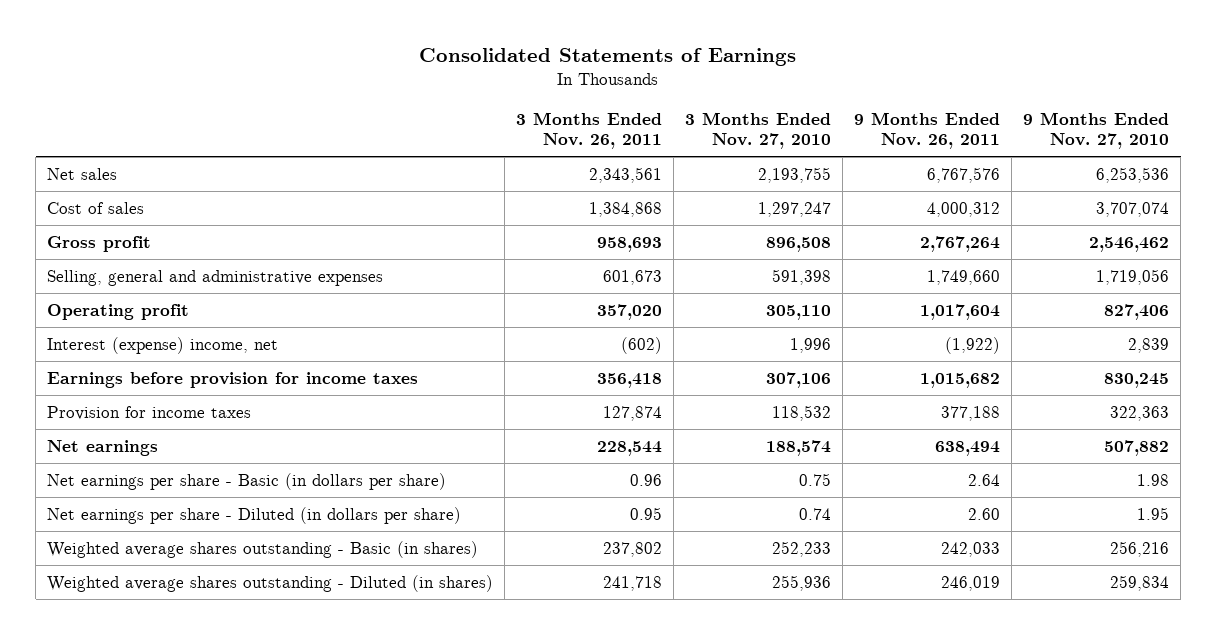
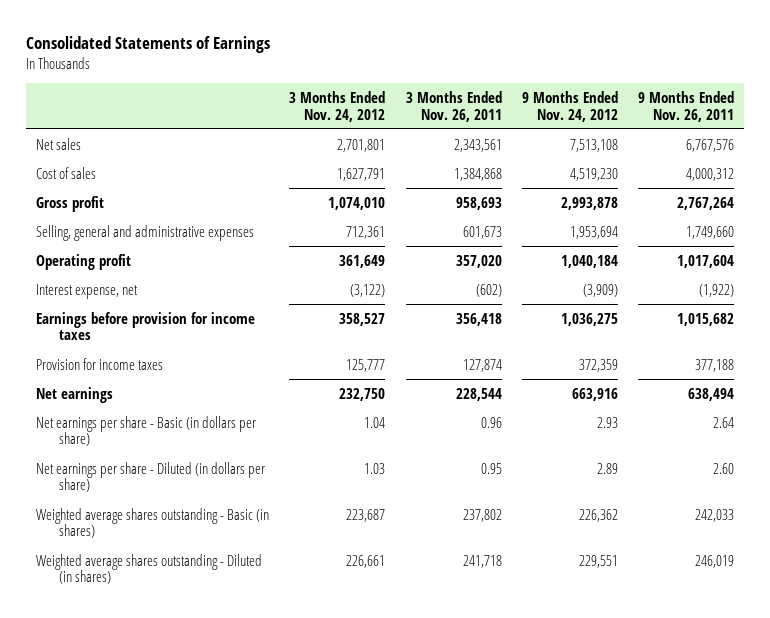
- | 3 Months Ended Nov. 26, 2011 | 3 Months Ended Nov. 27, 2010 | 9 Months Ended Nov. 26, 2011 | 9 Months Ended Nov. 27, 2010
+ | 3 Months Ended Nov. 24, 2012 | 3 Months Ended Nov. 26, 2011 | 9 Months Ended Nov. 24, 2012 | 9 Months Ended Nov. 26, 2011
- Interest (expense) income, net | (602) | 1,996 | (1,922) | 2,839
+ Interest expense, net | (3,122) | (602) | (3,909) | (1,922)

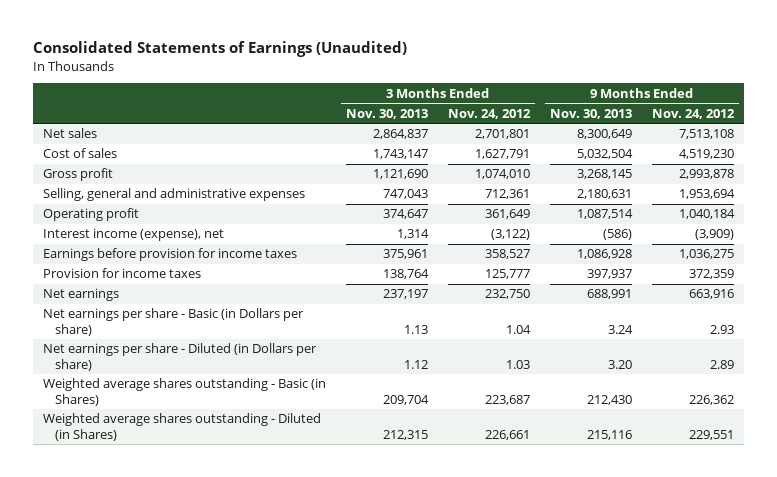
- Consolidated Statements of Earnings
+ Consolidated Statements of Earnings (Unaudited)
- | 3 Months Ended Nov. 24, 2012 | 3 Months Ended Nov. 26, 2011 | 9 Months Ended Nov. 24, 2012 | 9 Months Ended Nov. 26, 2011
+ | 3 Months Ended Nov. 30, 2013 | 3 Months Ended Nov. 24, 2012 | 9 Months Ended Nov. 30, 2013 | 9 Months Ended Nov. 24, 2012
- Interest expense, net | (3,122) | (602) | (3,909) | (1,922)
+ Interest income (expense), net | 1,314 | (3,122) | (586) | (3,909)
- Net earnings per share - Basic (in dollars per share) | 1.04 | 0.96 | 2.93 | 2.64
- Net earnings per share - Diluted (in dollars per share) | 1.03 | 0.95 | 2.89 | 2.60
- Weighted average shares outstanding - Basic (in shares) | 223,687 | 237,802 | 226,362 | 242,033
- Weighted average shares outstanding - Diluted (in shares) | 226,661 | 241,718 | 229,551 | 246,019
+ Net earnings per share - Basic (in Dollars per share) | 1.13 | 1.04 | 3.24 | 2.93
+ Net earnings per share - Diluted (in Dollars per share) | 1.12 | 1.03 | 3.20 | 2.89
+ Weighted average shares outstanding - Basic (in Shares) | 209,704 | 223,687 | 212,430 | 226,362
+ Weighted average shares outstanding - Diluted (in Shares) | 212,315 | 226,661 | 215,116 | 229,551

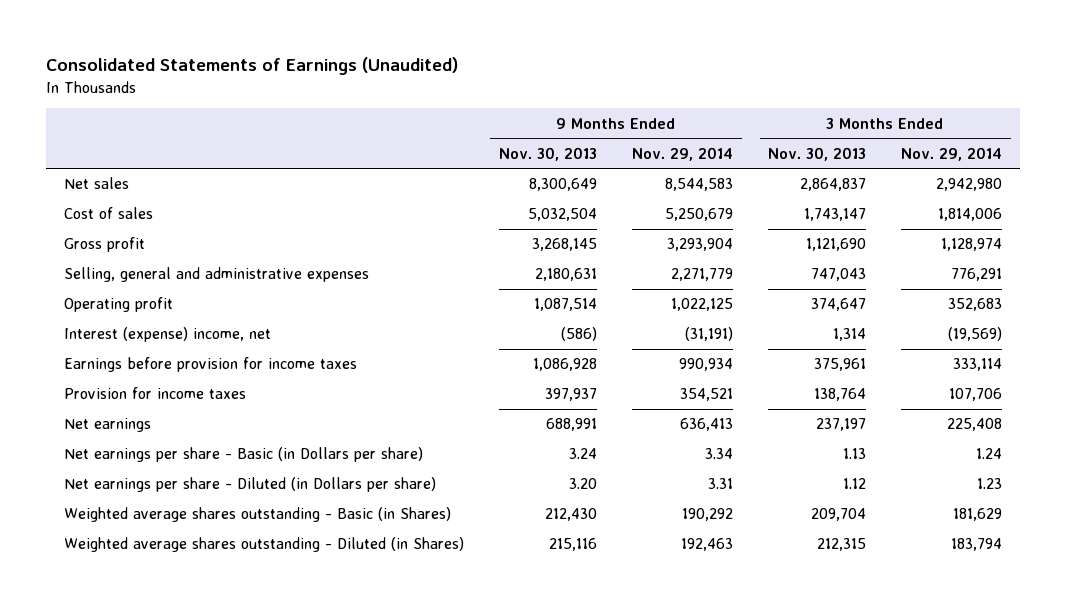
- | 3 Months Ended Nov. 30, 2013 | 3 Months Ended Nov. 24, 2012 | 9 Months Ended Nov. 30, 2013 | 9 Months Ended Nov. 24, 2012
+ | 9 Months Ended Nov. 30, 2013 | 9 Months Ended Nov. 29, 2014 | 3 Months Ended Nov. 30, 2013 | 3 Months Ended Nov. 29, 2014
- Interest income (expense), net | 1,314 | (3,122) | (586) | (3,909)
+ Interest (expense) income, net | (586) | (31,191) | 1,314 | (19,569)

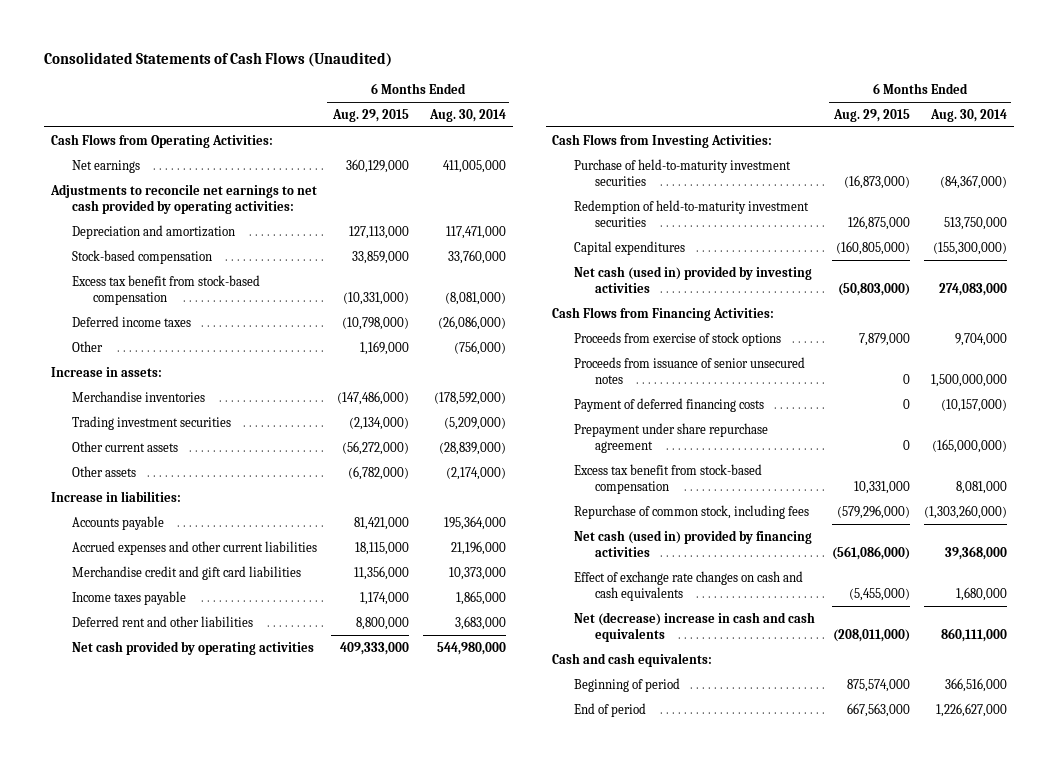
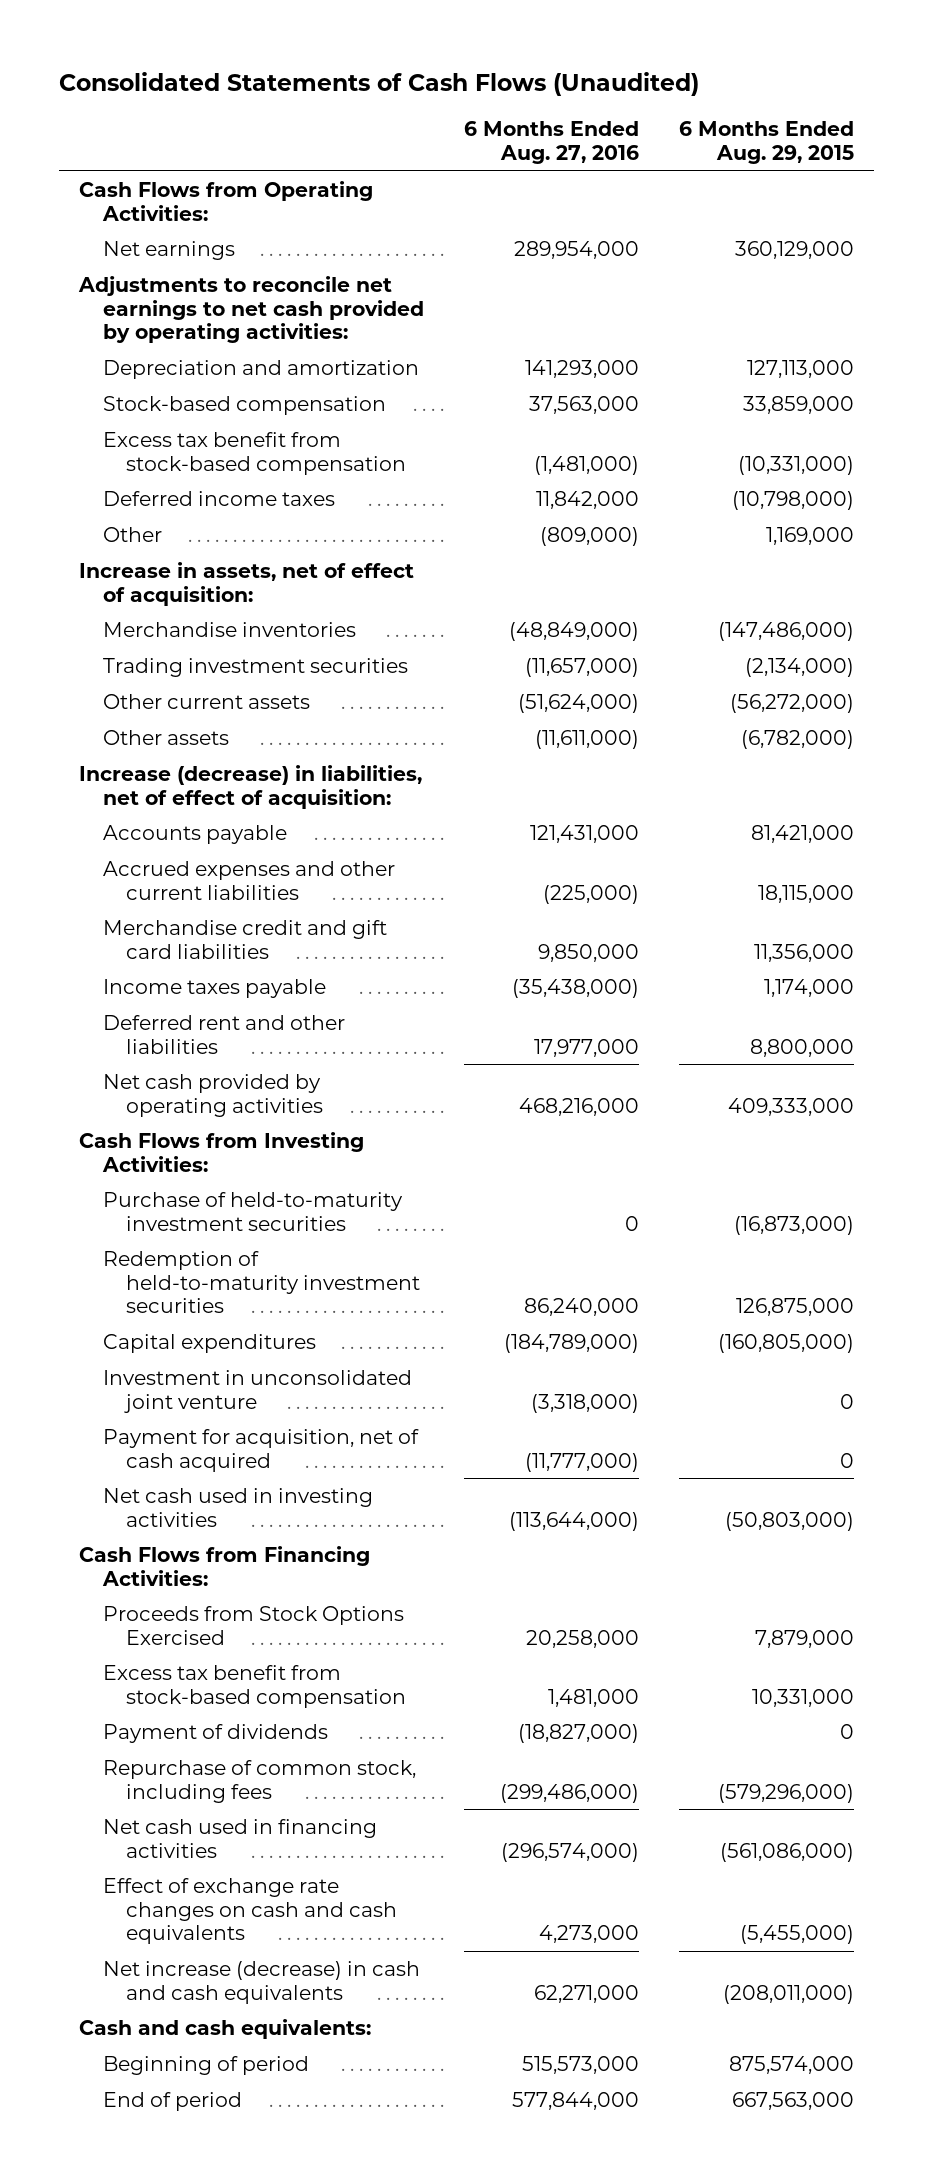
- | 6 Months Ended Aug. 29, 2015 | 6 Months Ended Aug. 30, 2014
+ | 6 Months Ended Aug. 27, 2016 | 6 Months Ended Aug. 29, 2015
- Increase in assets:
+ Increase in assets, net of effect of acquisition:
- Increase in liabilities:
+ Increase (decrease) in liabilities, net of effect of acquisition:
- Net cash (used in) provided by investing activities | (50,803,000) | 274,083,000
+ Investment in unconsolidated joint venture | (3,318,000) | 0
+ Payment for acquisition, net of cash acquired | (11,777,000) | 0
+ Net cash used in investing activities | (113,644,000) | (50,803,000)
- Proceeds from exercise of stock options | 7,879,000 | 9,704,000
- Proceeds from issuance of senior unsecured notes | 0 | 1,500,000,000
- Payment of deferred financing costs | 0 | (10,157,000)
- Prepayment under share repurchase agreement | 0 | (165,000,000)
+ Proceeds from Stock Options Exercised | 20,258,000 | 7,879,000
+ Payment of dividends | (18,827,000) | 0
- Net cash (used in) provided by financing activities | (561,086,000) | 39,368,000
+ Net cash used in financing activities | (296,574,000) | (561,086,000)
- Net (decrease) increase in cash and cash equivalents | (208,011,000) | 860,111,000
+ Net increase (decrease) in cash and cash equivalents | 62,271,000 | (208,011,000)

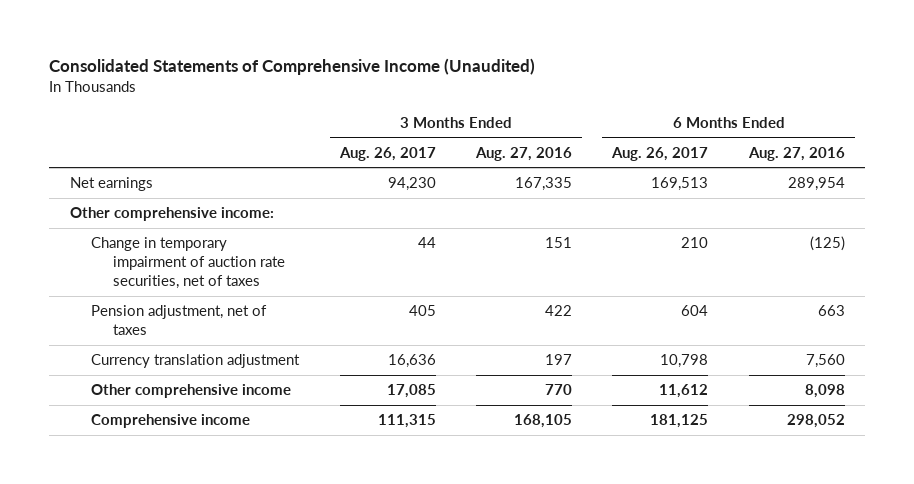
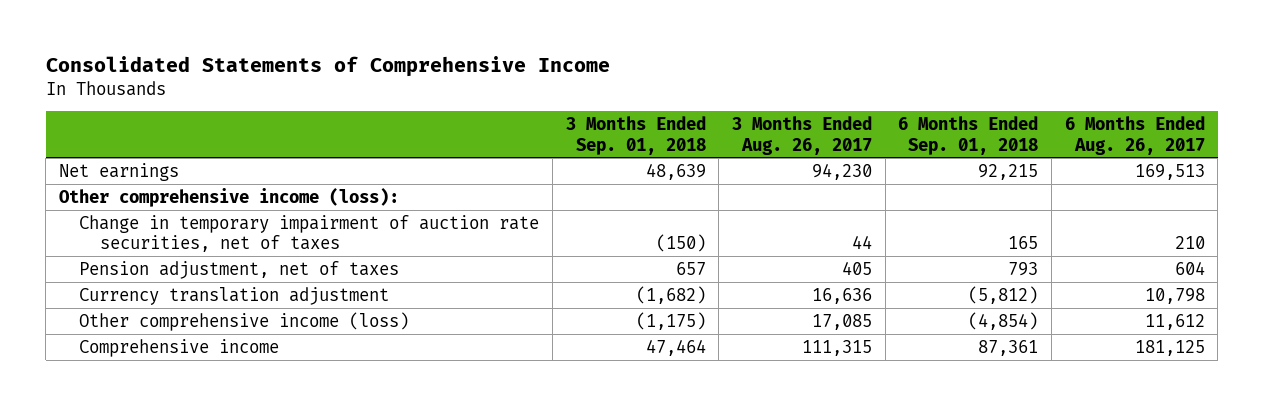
- Consolidated Statements of Comprehensive Income (Unaudited)
+ Consolidated Statements of Comprehensive Income
- | 3 Months Ended Aug. 26, 2017 | 3 Months Ended Aug. 27, 2016 | 6 Months Ended Aug. 26, 2017 | 6 Months Ended Aug. 27, 2016
+ | 3 Months Ended Sep. 01, 2018 | 3 Months Ended Aug. 26, 2017 | 6 Months Ended Sep. 01, 2018 | 6 Months Ended Aug. 26, 2017
- Other comprehensive income:
+ Other comprehensive income (loss):
- Other comprehensive income | 17,085 | 770 | 11,612 | 8,098
+ Other comprehensive income (loss) | (1,175) | 17,085 | (4,854) | 11,612

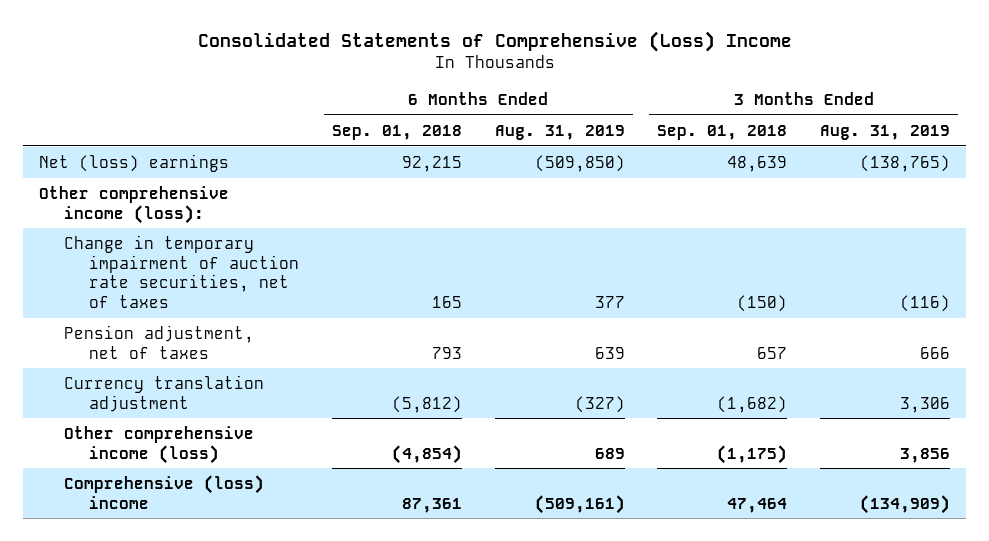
- Consolidated Statements of Comprehensive Income
+ Consolidated Statements of Comprehensive (Loss) Income
- | 3 Months Ended Sep. 01, 2018 | 3 Months Ended Aug. 26, 2017 | 6 Months Ended Sep. 01, 2018 | 6 Months Ended Aug. 26, 2017
+ | 6 Months Ended Sep. 01, 2018 | 6 Months Ended Aug. 31, 2019 | 3 Months Ended Sep. 01, 2018 | 3 Months Ended Aug. 31, 2019
- Net earnings | 48,639 | 94,230 | 92,215 | 169,513
+ Net (loss) earnings | 92,215 | (509,850) | 48,639 | (138,765)
- Comprehensive income | 47,464 | 111,315 | 87,361 | 181,125
+ Comprehensive (loss) income | 87,361 | (509,161) | 47,464 | (134,909)

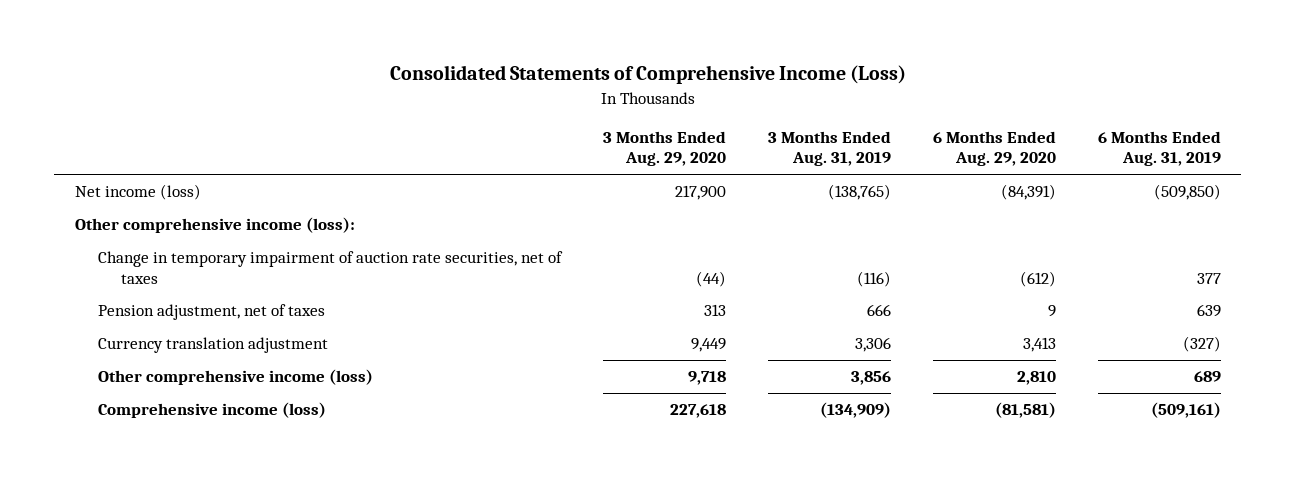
- Consolidated Statements of Comprehensive (Loss) Income
+ Consolidated Statements of Comprehensive Income (Loss)
- | 6 Months Ended Sep. 01, 2018 | 6 Months Ended Aug. 31, 2019 | 3 Months Ended Sep. 01, 2018 | 3 Months Ended Aug. 31, 2019
+ | 3 Months Ended Aug. 29, 2020 | 3 Months Ended Aug. 31, 2019 | 6 Months Ended Aug. 29, 2020 | 6 Months Ended Aug. 31, 2019
- Net (loss) earnings | 92,215 | (509,850) | 48,639 | (138,765)
+ Net income (loss) | 217,900 | (138,765) | (84,391) | (509,850)
- Comprehensive (loss) income | 87,361 | (509,161) | 47,464 | (134,909)
+ Comprehensive income (loss) | 227,618 | (134,909) | (81,581) | (509,161)

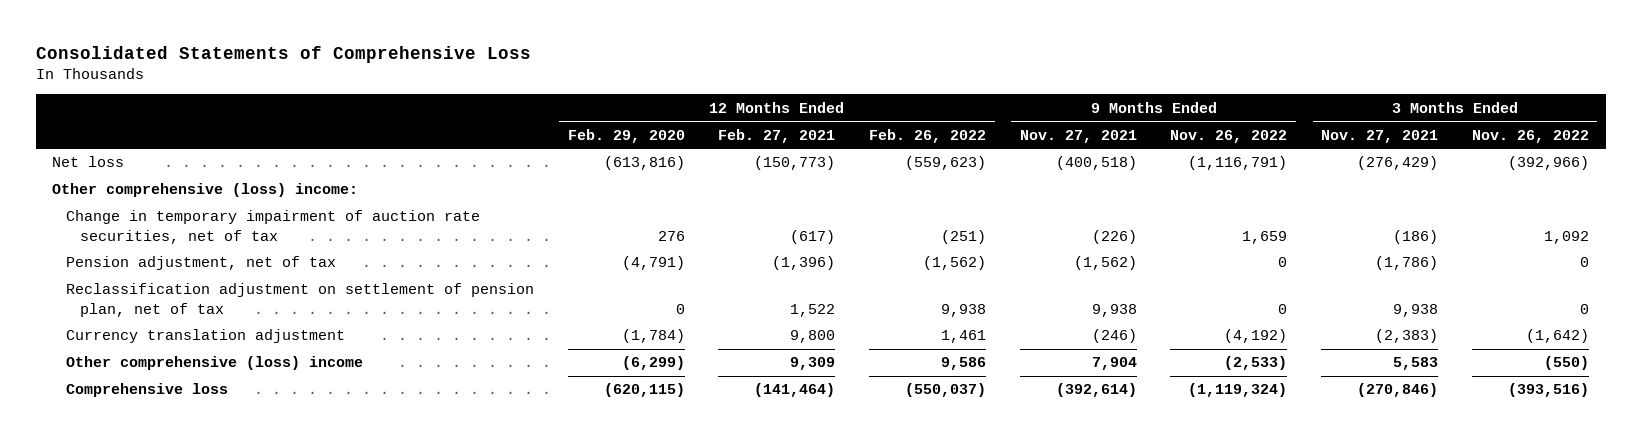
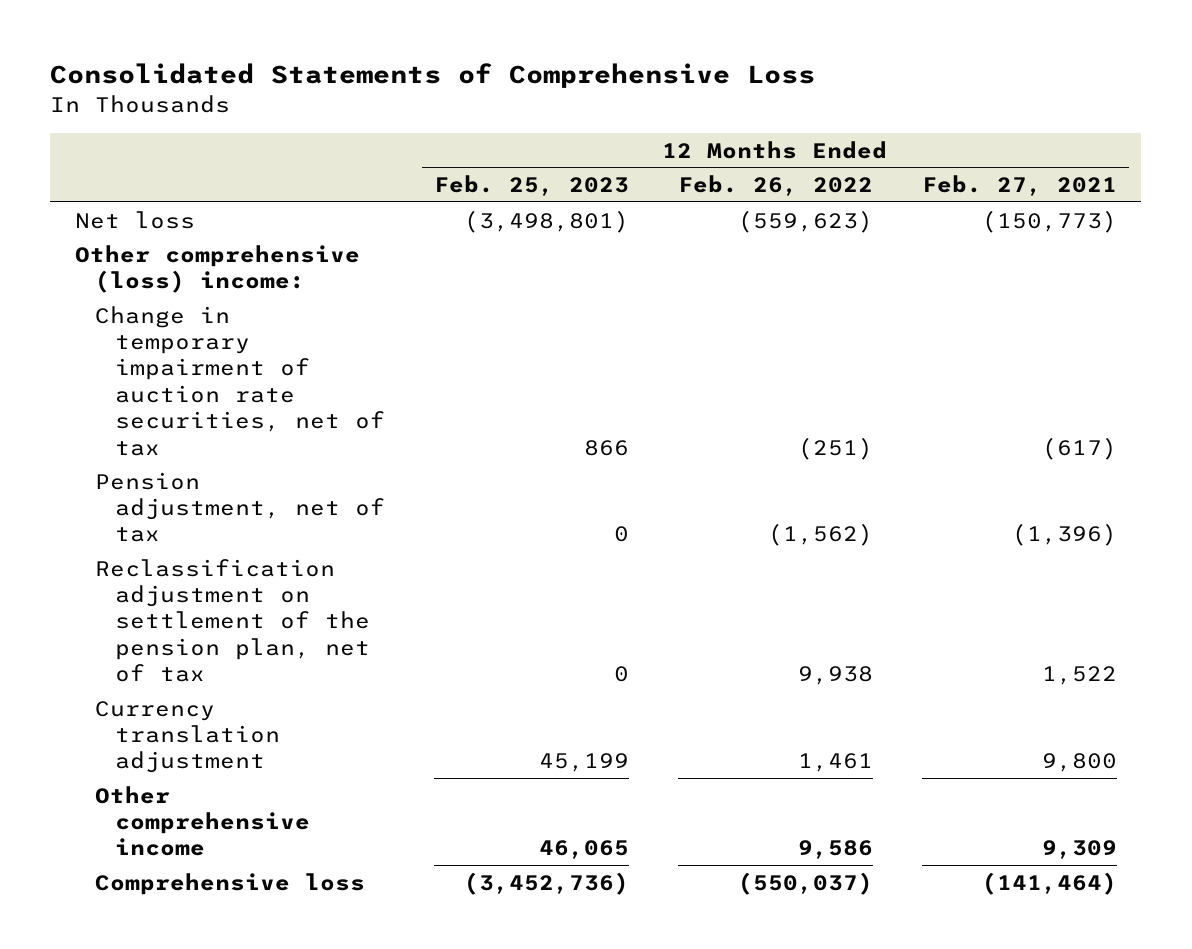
- | 12 Months Ended Feb. 29, 2020 | 12 Months Ended Feb. 27, 2021 | 12 Months Ended Feb. 26, 2022 | 9 Months Ended Nov. 27, 2021 | 9 Months Ended Nov. 26, 2022 | 3 Months Ended Nov. 27, 2021 | 3 Months Ended Nov. 26, 2022
+ | 12 Months Ended Feb. 25, 2023 | 12 Months Ended Feb. 26, 2022 | 12 Months Ended Feb. 27, 2021
- Reclassification adjustment on settlement of pension plan, net of tax | 0 | 1,522 | 9,938 | 9,938 | 0 | 9,938 | 0
+ Reclassification adjustment on settlement of the pension plan, net of tax | 0 | 9,938 | 1,522
- Other comprehensive (loss) income | (6,299) | 9,309 | 9,586 | 7,904 | (2,533) | 5,583 | (550)
+ Other comprehensive income | 46,065 | 9,586 | 9,309

